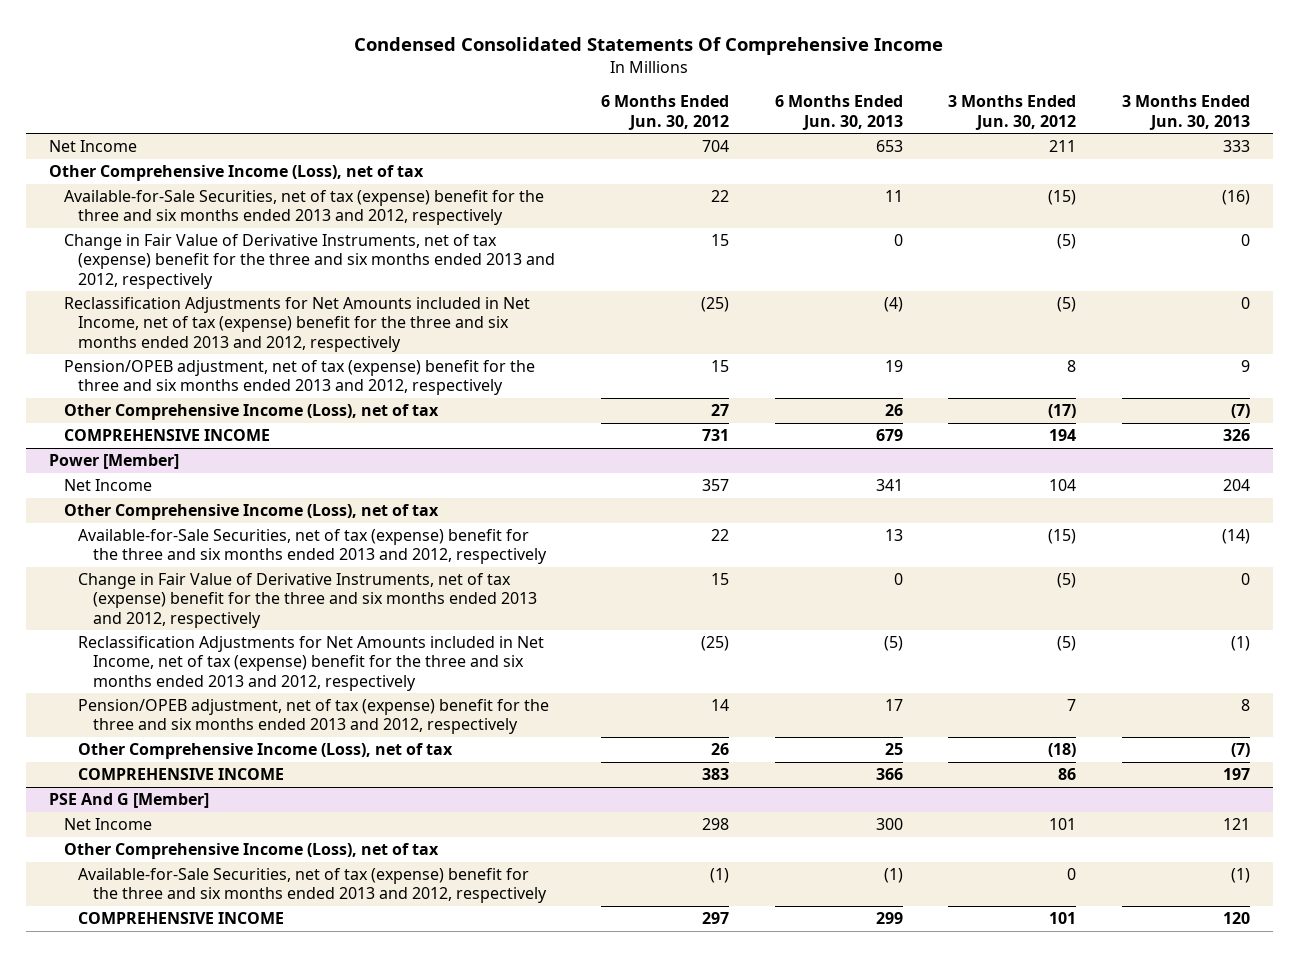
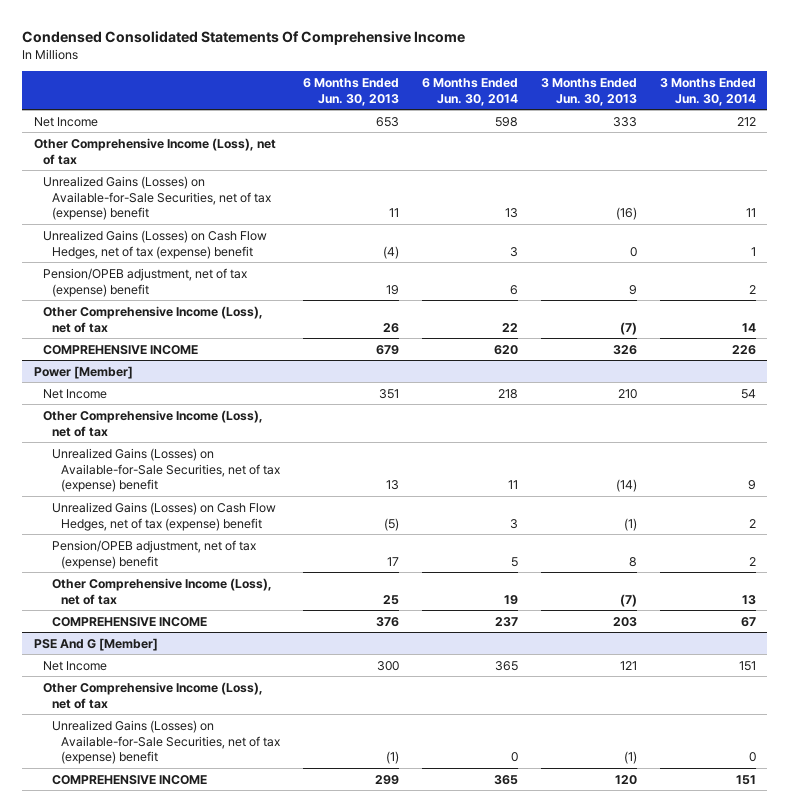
- | 6 Months Ended Jun. 30, 2012 | 6 Months Ended Jun. 30, 2013 | 3 Months Ended Jun. 30, 2012 | 3 Months Ended Jun. 30, 2013
+ | 6 Months Ended Jun. 30, 2013 | 6 Months Ended Jun. 30, 2014 | 3 Months Ended Jun. 30, 2013 | 3 Months Ended Jun. 30, 2014
- Available-for-Sale Securities, net of tax (expense) benefit for the three and six months ended 2013 and 2012, respectively | 22 | 11 | (15) | (16)
- Change in Fair Value of Derivative Instruments, net of tax (expense) benefit for the three and six months ended 2013 and 2012, respectively | 15 | 0 | (5) | 0
- Reclassification Adjustments for Net Amounts included in Net Income, net of tax (expense) benefit for the three and six months ended 2013 and 2012, respectively | (25) | (4) | (5) | 0
- Pension/OPEB adjustment, net of tax (expense) benefit for the three and six months ended 2013 and 2012, respectively | 15 | 19 | 8 | 9
+ Unrealized Gains (Losses) on Available-for-Sale Securities, net of tax (expense) benefit | 11 | 13 | (16) | 11
+ Unrealized Gains (Losses) on Cash Flow Hedges, net of tax (expense) benefit | (4) | 3 | 0 | 1
+ Pension/OPEB adjustment, net of tax (expense) benefit | 19 | 6 | 9 | 2
@ Power [Member]
- Net Income | 357 | 341 | 104 | 204
+ Net Income | 351 | 218 | 210 | 54
- Available-for-Sale Securities, net of tax (expense) benefit for the three and six months ended 2013 and 2012, respectively | 22 | 13 | (15) | (14)
- Change in Fair Value of Derivative Instruments, net of tax (expense) benefit for the three and six months ended 2013 and 2012, respectively | 15 | 0 | (5) | 0
- Reclassification Adjustments for Net Amounts included in Net Income, net of tax (expense) benefit for the three and six months ended 2013 and 2012, respectively | (25) | (5) | (5) | (1)
- Pension/OPEB adjustment, net of tax (expense) benefit for the three and six months ended 2013 and 2012, respectively | 14 | 17 | 7 | 8
+ Unrealized Gains (Losses) on Available-for-Sale Securities, net of tax (expense) benefit | 13 | 11 | (14) | 9
+ Unrealized Gains (Losses) on Cash Flow Hedges, net of tax (expense) benefit | (5) | 3 | (1) | 2
+ Pension/OPEB adjustment, net of tax (expense) benefit | 17 | 5 | 8 | 2
- COMPREHENSIVE INCOME | 383 | 366 | 86 | 197
+ COMPREHENSIVE INCOME | 376 | 237 | 203 | 67
@ PSE And G [Member]
- Available-for-Sale Securities, net of tax (expense) benefit for the three and six months ended 2013 and 2012, respectively | (1) | (1) | 0 | (1)
+ Unrealized Gains (Losses) on Available-for-Sale Securities, net of tax (expense) benefit | (1) | 0 | (1) | 0

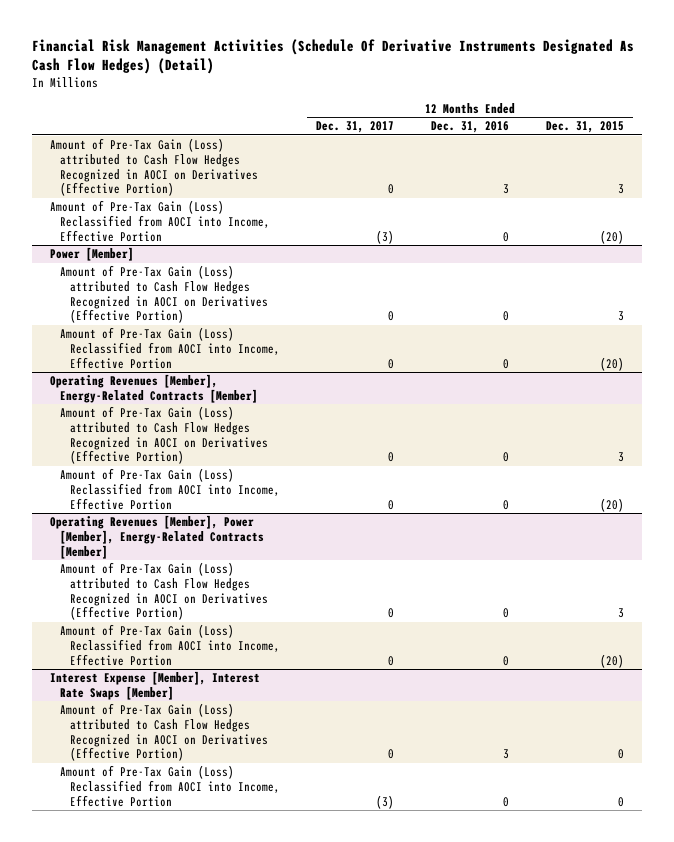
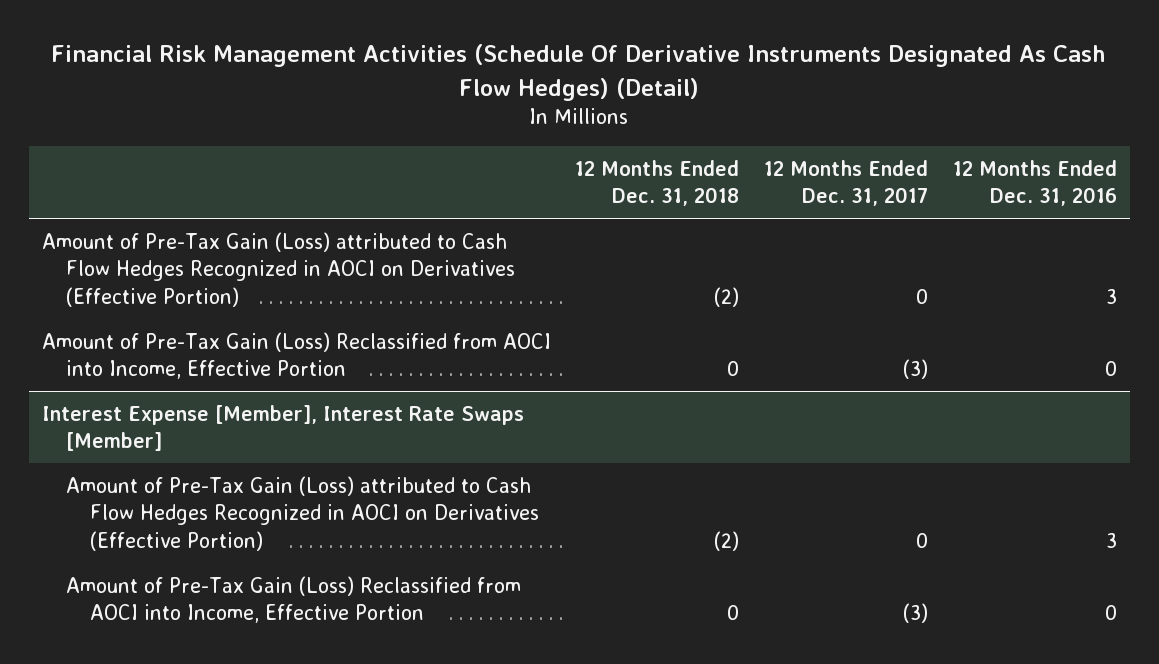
- | 12 Months Ended Dec. 31, 2017 | 12 Months Ended Dec. 31, 2016 | 12 Months Ended Dec. 31, 2015
+ | 12 Months Ended Dec. 31, 2018 | 12 Months Ended Dec. 31, 2017 | 12 Months Ended Dec. 31, 2016
- Power [Member]
- Amount of Pre-Tax Gain (Loss) attributed to Cash Flow Hedges Recognized in AOCI on Derivatives (Effective Portion) | 0 | 0 | 3
- Amount of Pre-Tax Gain (Loss) Reclassified from AOCI into Income, Effective Portion | 0 | 0 | (20)
- Operating Revenues [Member], Energy-Related Contracts [Member]
- Amount of Pre-Tax Gain (Loss) attributed to Cash Flow Hedges Recognized in AOCI on Derivatives (Effective Portion) | 0 | 0 | 3
- Amount of Pre-Tax Gain (Loss) Reclassified from AOCI into Income, Effective Portion | 0 | 0 | (20)
- Operating Revenues [Member], Power [Member], Energy-Related Contracts [Member]
- Amount of Pre-Tax Gain (Loss) attributed to Cash Flow Hedges Recognized in AOCI on Derivatives (Effective Portion) | 0 | 0 | 3
- Amount of Pre-Tax Gain (Loss) Reclassified from AOCI into Income, Effective Portion | 0 | 0 | (20)

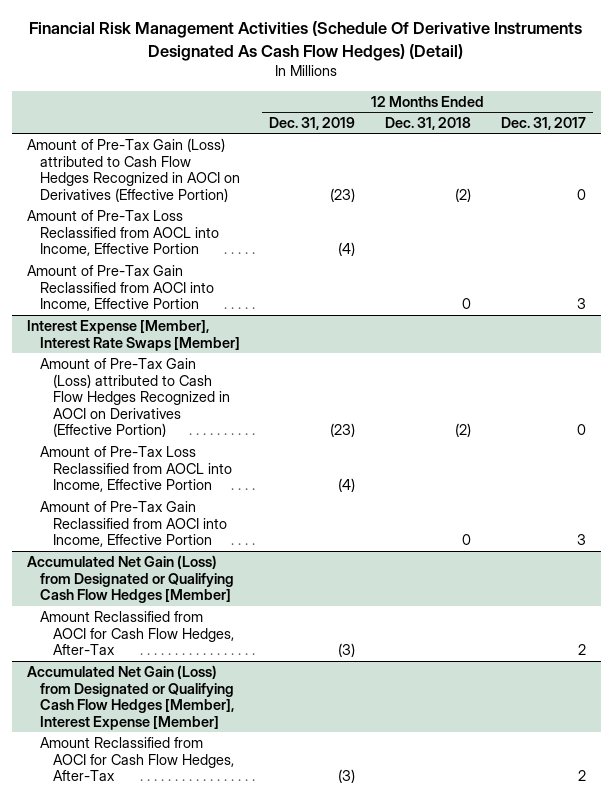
- | 12 Months Ended Dec. 31, 2018 | 12 Months Ended Dec. 31, 2017 | 12 Months Ended Dec. 31, 2016
+ | 12 Months Ended Dec. 31, 2019 | 12 Months Ended Dec. 31, 2018 | 12 Months Ended Dec. 31, 2017
- Amount of Pre-Tax Gain (Loss) Reclassified from AOCI into Income, Effective Portion | 0 | (3) | 0
+ Amount of Pre-Tax Loss Reclassified from AOCL into Income, Effective Portion | (4) | |
+ Amount of Pre-Tax Gain Reclassified from AOCI into Income, Effective Portion | | 0 | 3
@ Interest Expense [Member], Interest Rate Swaps [Member]
- Amount of Pre-Tax Gain (Loss) Reclassified from AOCI into Income, Effective Portion | 0 | (3) | 0
+ Amount of Pre-Tax Loss Reclassified from AOCL into Income, Effective Portion | (4) | |
+ Amount of Pre-Tax Gain Reclassified from AOCI into Income, Effective Portion | | 0 | 3
+ Accumulated Net Gain (Loss) from Designated or Qualifying Cash Flow Hedges [Member]
+ Amount Reclassified from AOCI for Cash Flow Hedges, After-Tax | (3) | | 2
+ Accumulated Net Gain (Loss) from Designated or Qualifying Cash Flow Hedges [Member], Interest Expense [Member]
+ Amount Reclassified from AOCI for Cash Flow Hedges, After-Tax | (3) | | 2

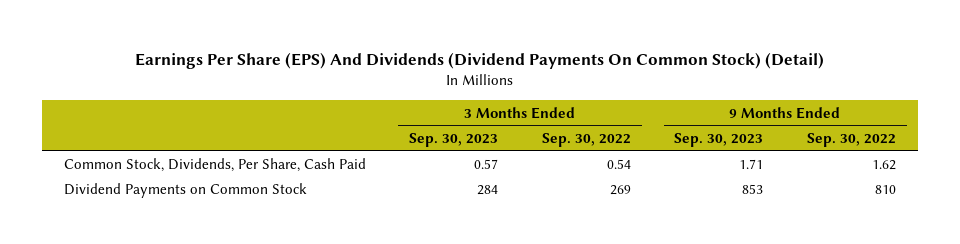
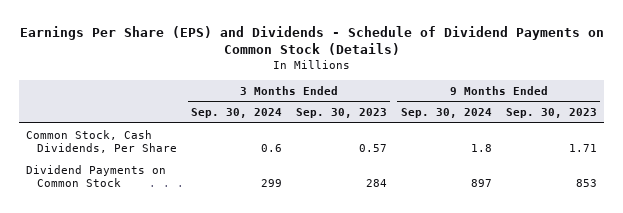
- Earnings Per Share (EPS) And Dividends (Dividend Payments On Common Stock) (Detail)
+ Earnings Per Share (EPS) and Dividends - Schedule of Dividend Payments on Common Stock (Details)
- | 3 Months Ended Sep. 30, 2023 | 3 Months Ended Sep. 30, 2022 | 9 Months Ended Sep. 30, 2023 | 9 Months Ended Sep. 30, 2022
+ | 3 Months Ended Sep. 30, 2024 | 3 Months Ended Sep. 30, 2023 | 9 Months Ended Sep. 30, 2024 | 9 Months Ended Sep. 30, 2023
- Common Stock, Dividends, Per Share, Cash Paid | 0.57 | 0.54 | 1.71 | 1.62
+ Common Stock, Cash Dividends, Per Share | 0.6 | 0.57 | 1.8 | 1.71

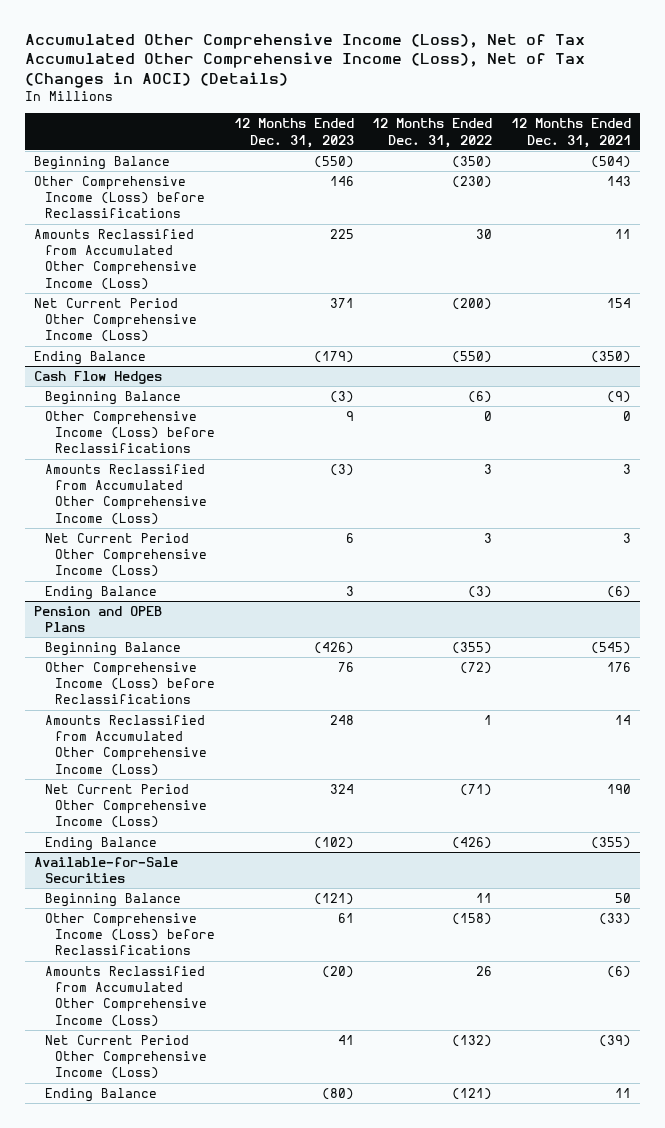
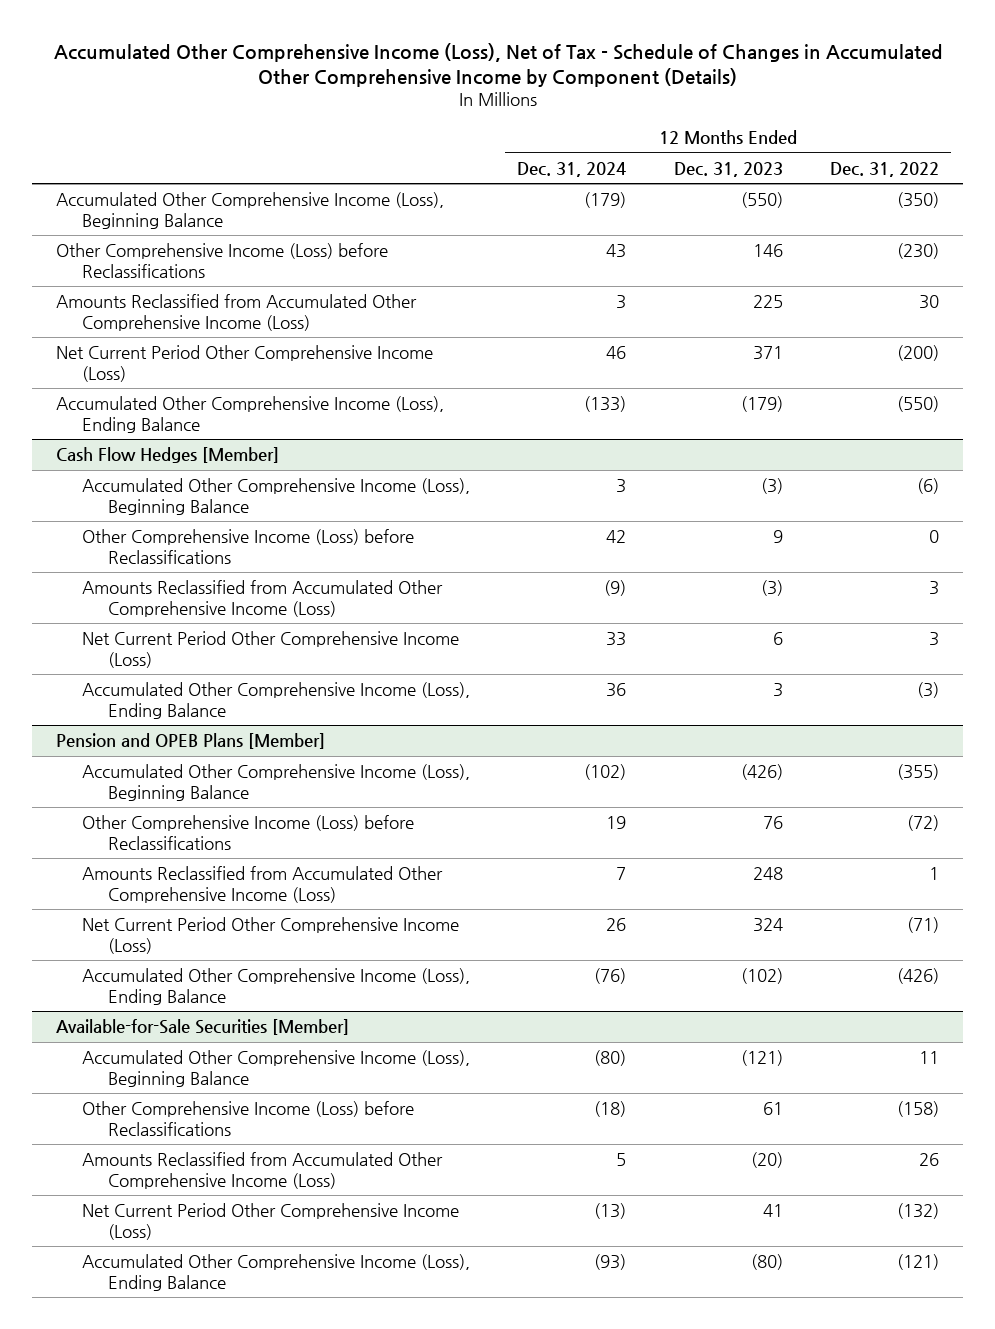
- Accumulated Other Comprehensive Income (Loss), Net of Tax Accumulated Other Comprehensive Income (Loss), Net of Tax (Changes in AOCI) (Details)
+ Accumulated Other Comprehensive Income (Loss), Net of Tax - Schedule of Changes in Accumulated Other Comprehensive Income by Component (Details)
- | 12 Months Ended Dec. 31, 2023 | 12 Months Ended Dec. 31, 2022 | 12 Months Ended Dec. 31, 2021
+ | 12 Months Ended Dec. 31, 2024 | 12 Months Ended Dec. 31, 2023 | 12 Months Ended Dec. 31, 2022
- Beginning Balance | (550) | (350) | (504)
+ Accumulated Other Comprehensive Income (Loss), Beginning Balance | (179) | (550) | (350)
- Ending Balance | (179) | (550) | (350)
- Cash Flow Hedges
- Beginning Balance | (3) | (6) | (9)
+ Accumulated Other Comprehensive Income (Loss), Ending Balance | (133) | (179) | (550)
+ Cash Flow Hedges [Member]
+ Accumulated Other Comprehensive Income (Loss), Beginning Balance | 3 | (3) | (6)
- Ending Balance | 3 | (3) | (6)
- Pension and OPEB Plans
- Beginning Balance | (426) | (355) | (545)
+ Accumulated Other Comprehensive Income (Loss), Ending Balance | 36 | 3 | (3)
+ Pension and OPEB Plans [Member]
+ Accumulated Other Comprehensive Income (Loss), Beginning Balance | (102) | (426) | (355)
- Ending Balance | (102) | (426) | (355)
- Available-for-Sale Securities
- Beginning Balance | (121) | 11 | 50
+ Accumulated Other Comprehensive Income (Loss), Ending Balance | (76) | (102) | (426)
+ Available-for-Sale Securities [Member]
+ Accumulated Other Comprehensive Income (Loss), Beginning Balance | (80) | (121) | 11
- Ending Balance | (80) | (121) | 11
+ Accumulated Other Comprehensive Income (Loss), Ending Balance | (93) | (80) | (121)

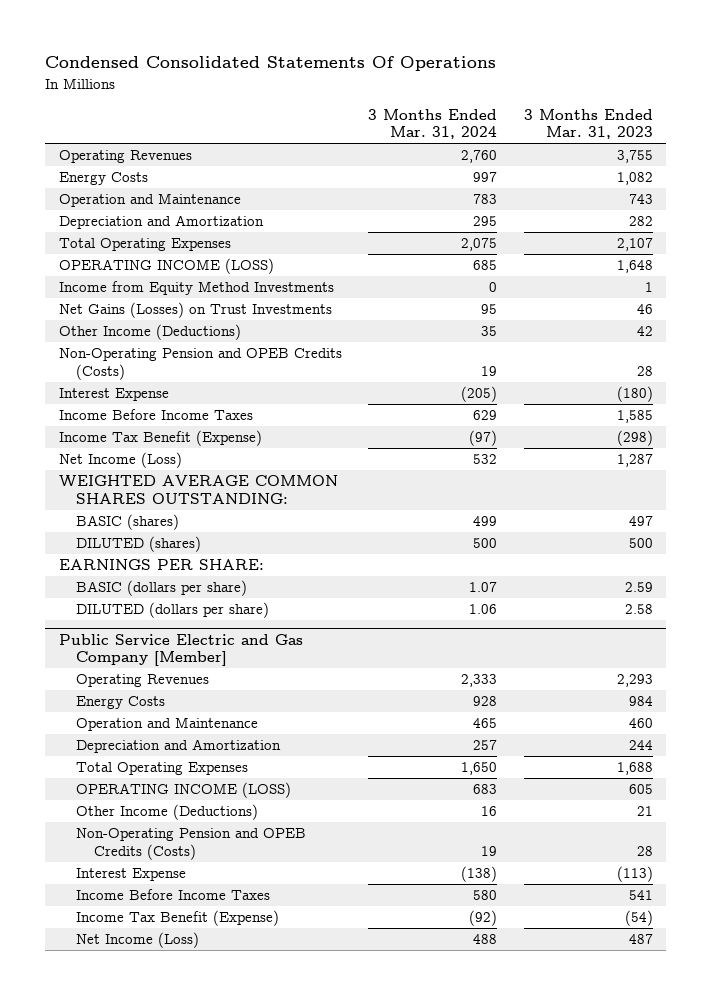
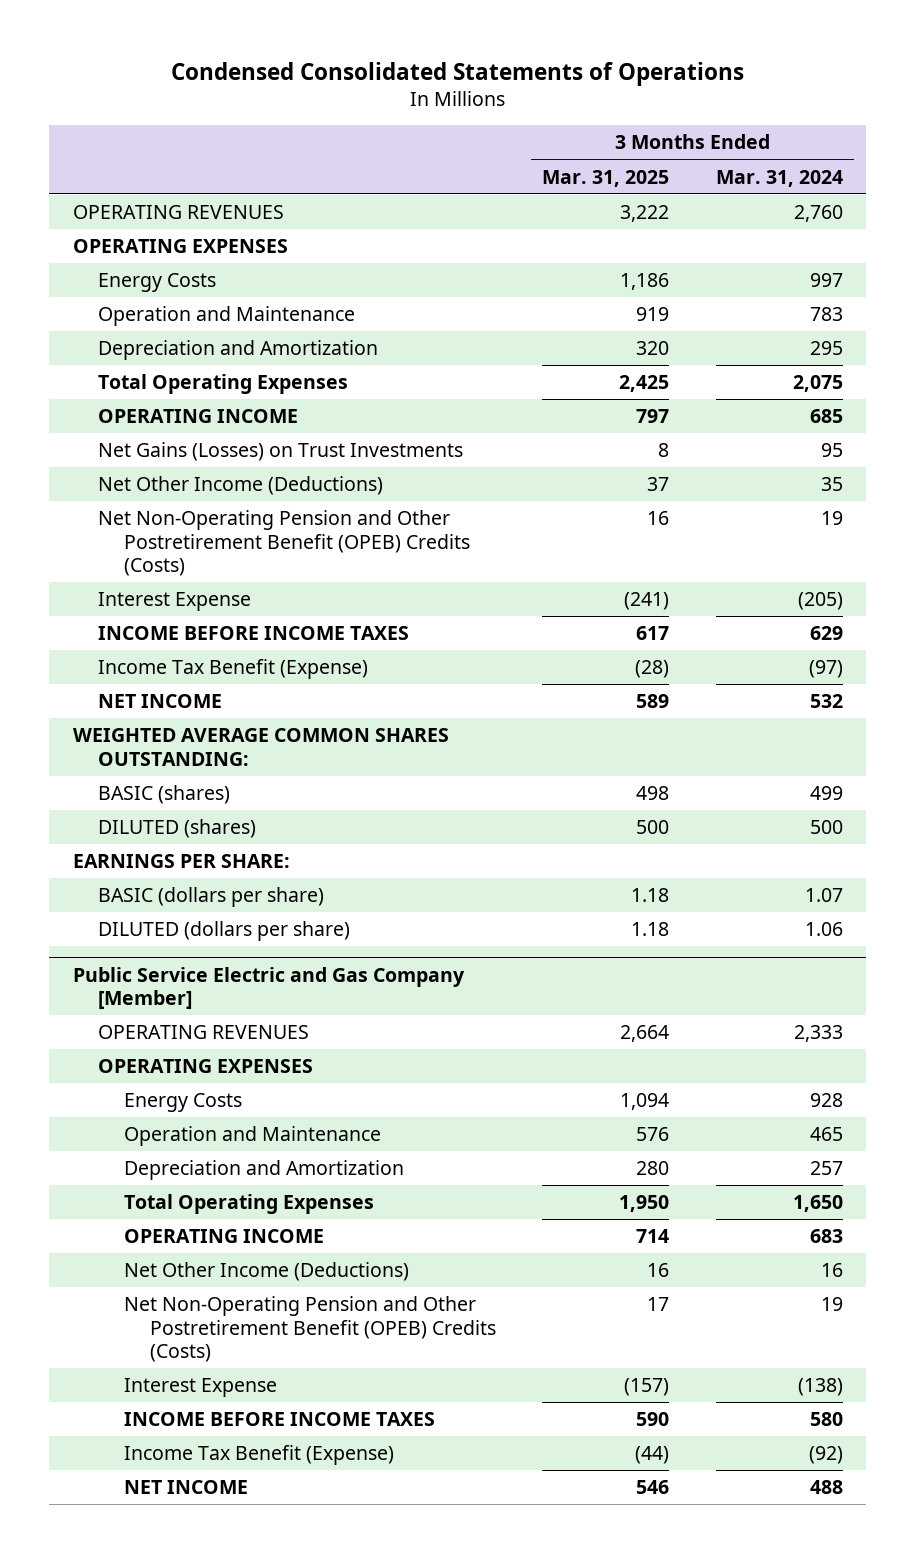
- Condensed Consolidated Statements Of Operations
+ Condensed Consolidated Statements of Operations
- | 3 Months Ended Mar. 31, 2024 | 3 Months Ended Mar. 31, 2023
+ | 3 Months Ended Mar. 31, 2025 | 3 Months Ended Mar. 31, 2024
- Operating Revenues | 2,760 | 3,755
+ OPERATING REVENUES | 3,222 | 2,760
+ OPERATING EXPENSES
- OPERATING INCOME (LOSS) | 685 | 1,648
- Income from Equity Method Investments | 0 | 1
+ OPERATING INCOME | 797 | 685
- Other Income (Deductions) | 35 | 42
- Non-Operating Pension and OPEB Credits (Costs) | 19 | 28
+ Net Other Income (Deductions) | 37 | 35
+ Net Non-Operating Pension and Other Postretirement Benefit (OPEB) Credits (Costs) | 16 | 19
- Income Before Income Taxes | 629 | 1,585
+ INCOME BEFORE INCOME TAXES | 617 | 629
- Net Income (Loss) | 532 | 1,287
+ NET INCOME | 589 | 532
@ Public Service Electric and Gas Company [Member]
- Operating Revenues | 2,333 | 2,293
+ OPERATING REVENUES | 2,664 | 2,333
+ OPERATING EXPENSES
- OPERATING INCOME (LOSS) | 683 | 605
- Other Income (Deductions) | 16 | 21
- Non-Operating Pension and OPEB Credits (Costs) | 19 | 28
+ OPERATING INCOME | 714 | 683
+ Net Other Income (Deductions) | 16 | 16
+ Net Non-Operating Pension and Other Postretirement Benefit (OPEB) Credits (Costs) | 17 | 19
- Income Before Income Taxes | 580 | 541
+ INCOME BEFORE INCOME TAXES | 590 | 580
- Net Income (Loss) | 488 | 487
+ NET INCOME | 546 | 488

